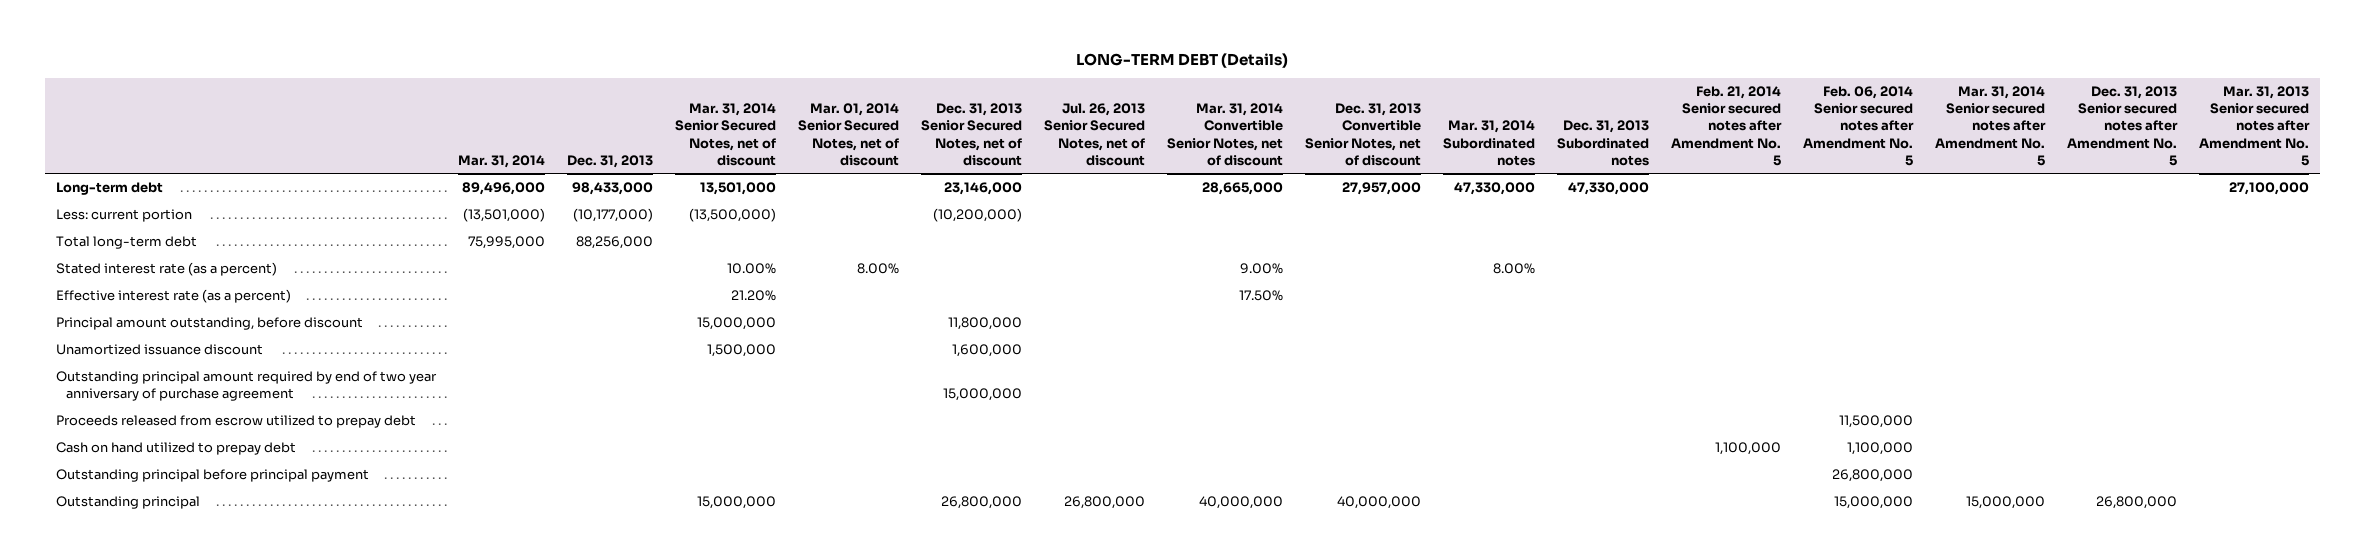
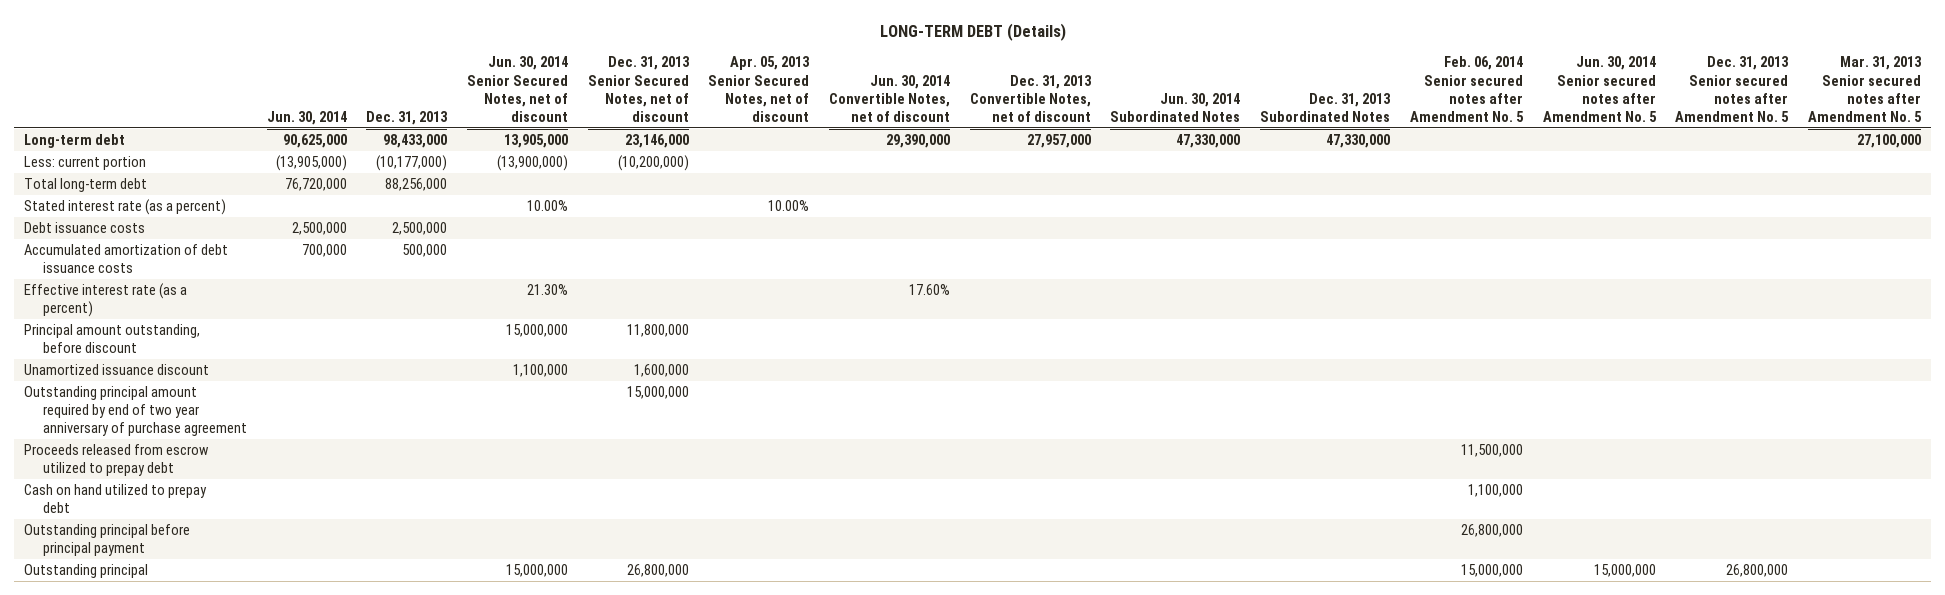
- | Mar. 31, 2014 | Dec. 31, 2013 | Mar. 31, 2014 Senior Secured Notes, net of discount | Mar. 01, 2014 Senior Secured Notes, net of discount | Dec. 31, 2013 Senior Secured Notes, net of discount | Jul. 26, 2013 Senior Secured Notes, net of discount | Mar. 31, 2014 Convertible Senior Notes, net of discount | Dec. 31, 2013 Convertible Senior Notes, net of discount | Mar. 31, 2014 Subordinated notes | Dec. 31, 2013 Subordinated notes | Feb. 21, 2014 Senior secured notes after Amendment No. 5 | Feb. 06, 2014 Senior secured notes after Amendment No. 5 | Mar. 31, 2014 Senior secured notes after Amendment No. 5 | Dec. 31, 2013 Senior secured notes after Amendment No. 5 | Mar. 31, 2013 Senior secured notes after Amendment No. 5
+ | Jun. 30, 2014 | Dec. 31, 2013 | Jun. 30, 2014 Senior Secured Notes, net of discount | Dec. 31, 2013 Senior Secured Notes, net of discount | Apr. 05, 2013 Senior Secured Notes, net of discount | Jun. 30, 2014 Convertible Notes, net of discount | Dec. 31, 2013 Convertible Notes, net of discount | Jun. 30, 2014 Subordinated Notes | Dec. 31, 2013 Subordinated Notes | Feb. 06, 2014 Senior secured notes after Amendment No. 5 | Jun. 30, 2014 Senior secured notes after Amendment No. 5 | Dec. 31, 2013 Senior secured notes after Amendment No. 5 | Mar. 31, 2013 Senior secured notes after Amendment No. 5
+ Debt issuance costs | 2,500,000 | 2,500,000 | | | | | | | | | | |
+ Accumulated amortization of debt issuance costs | 700,000 | 500,000 | | | | | | | | | | |

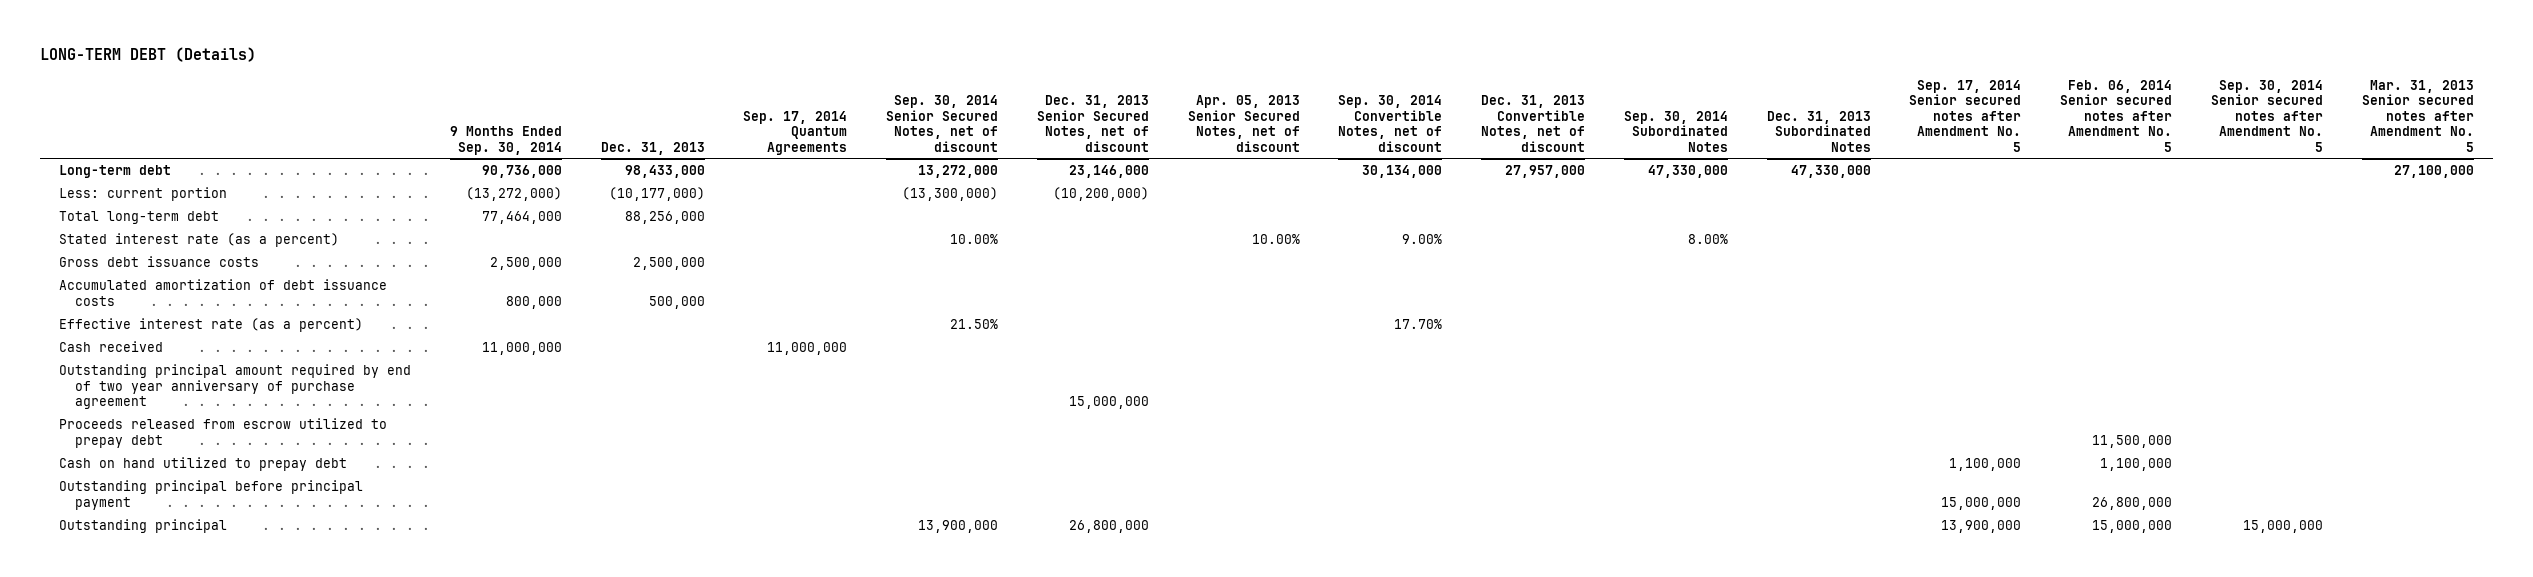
- | Jun. 30, 2014 | Dec. 31, 2013 | Jun. 30, 2014 Senior Secured Notes, net of discount | Dec. 31, 2013 Senior Secured Notes, net of discount | Apr. 05, 2013 Senior Secured Notes, net of discount | Jun. 30, 2014 Convertible Notes, net of discount | Dec. 31, 2013 Convertible Notes, net of discount | Jun. 30, 2014 Subordinated Notes | Dec. 31, 2013 Subordinated Notes | Feb. 06, 2014 Senior secured notes after Amendment No. 5 | Jun. 30, 2014 Senior secured notes after Amendment No. 5 | Dec. 31, 2013 Senior secured notes after Amendment No. 5 | Mar. 31, 2013 Senior secured notes after Amendment No. 5
+ | 9 Months Ended Sep. 30, 2014 | Dec. 31, 2013 | Sep. 17, 2014 Quantum Agreements | Sep. 30, 2014 Senior Secured Notes, net of discount | Dec. 31, 2013 Senior Secured Notes, net of discount | Apr. 05, 2013 Senior Secured Notes, net of discount | Sep. 30, 2014 Convertible Notes, net of discount | Dec. 31, 2013 Convertible Notes, net of discount | Sep. 30, 2014 Subordinated Notes | Dec. 31, 2013 Subordinated Notes | Sep. 17, 2014 Senior secured notes after Amendment No. 5 | Feb. 06, 2014 Senior secured notes after Amendment No. 5 | Sep. 30, 2014 Senior secured notes after Amendment No. 5 | Mar. 31, 2013 Senior secured notes after Amendment No. 5
- Debt issuance costs | 2,500,000 | 2,500,000 | | | | | | | | | | |
+ Gross debt issuance costs | 2,500,000 | 2,500,000 | | | | | | | | | | | |
- Principal amount outstanding, before discount | | | 15,000,000 | 11,800,000 | | | | | | | | |
- Unamortized issuance discount | | | 1,100,000 | 1,600,000 | | | | | | | | |
+ Cash received | 11,000,000 | | 11,000,000 | | | | | | | | | | |

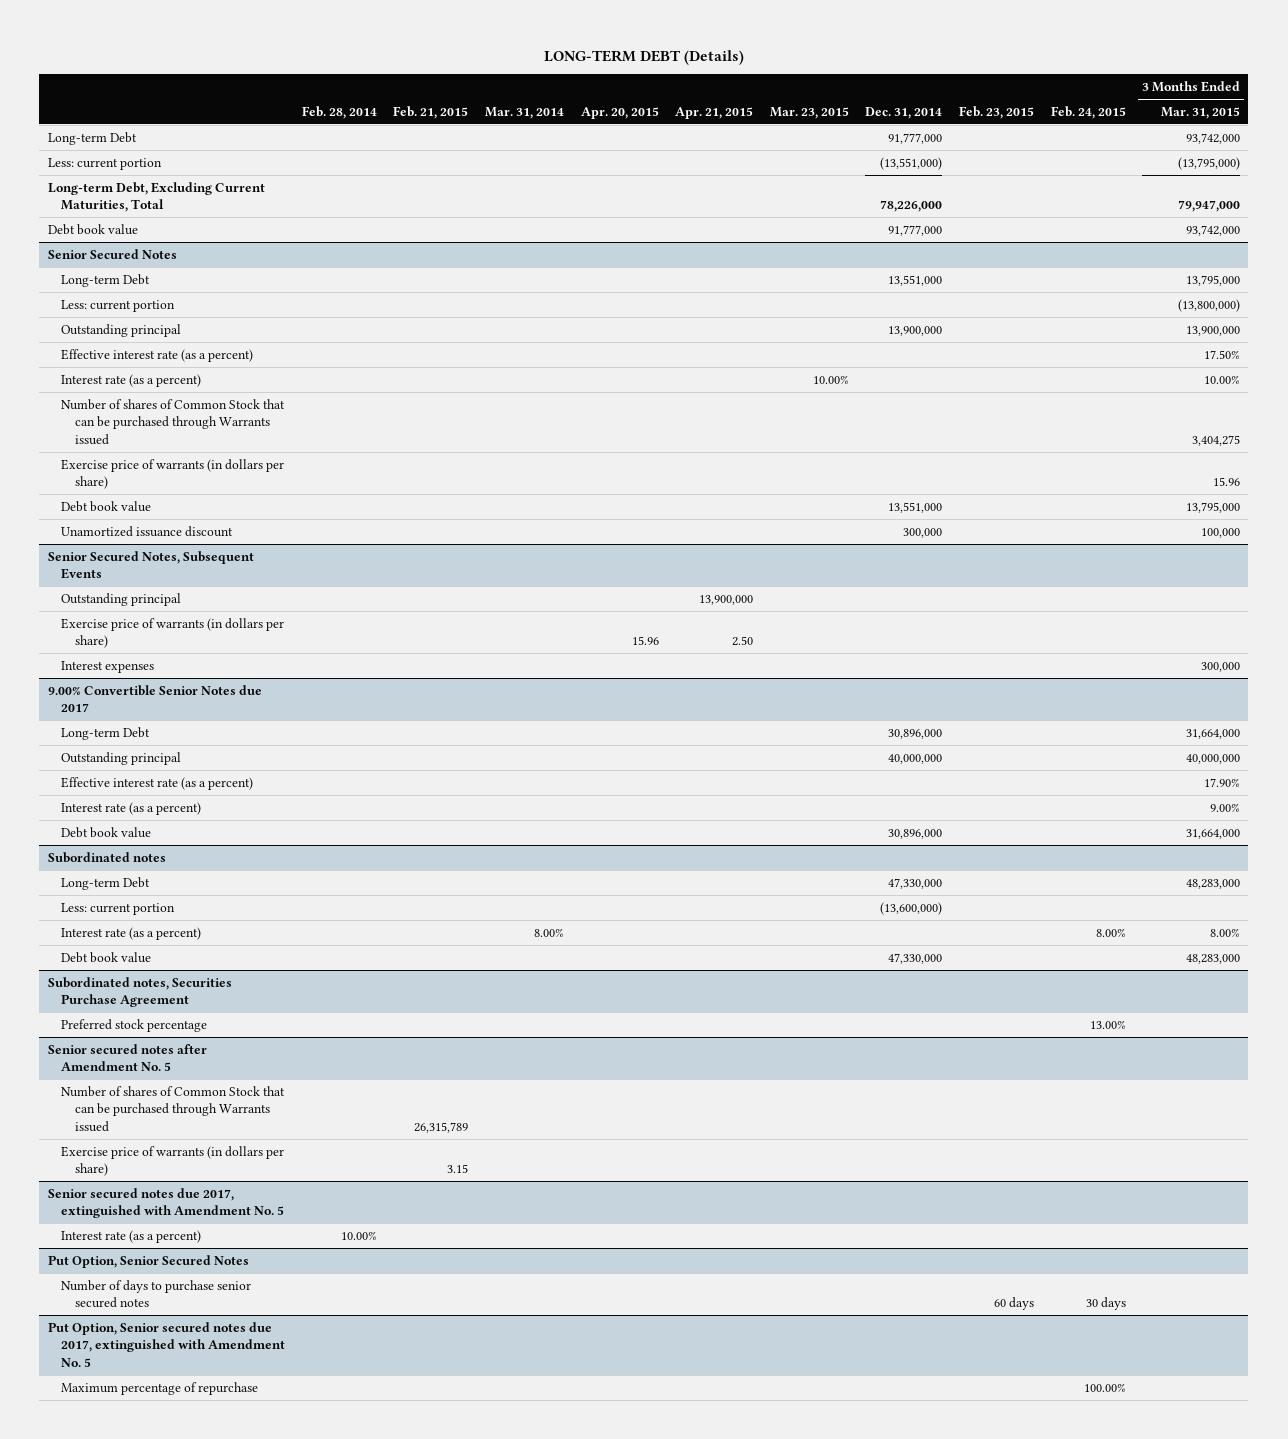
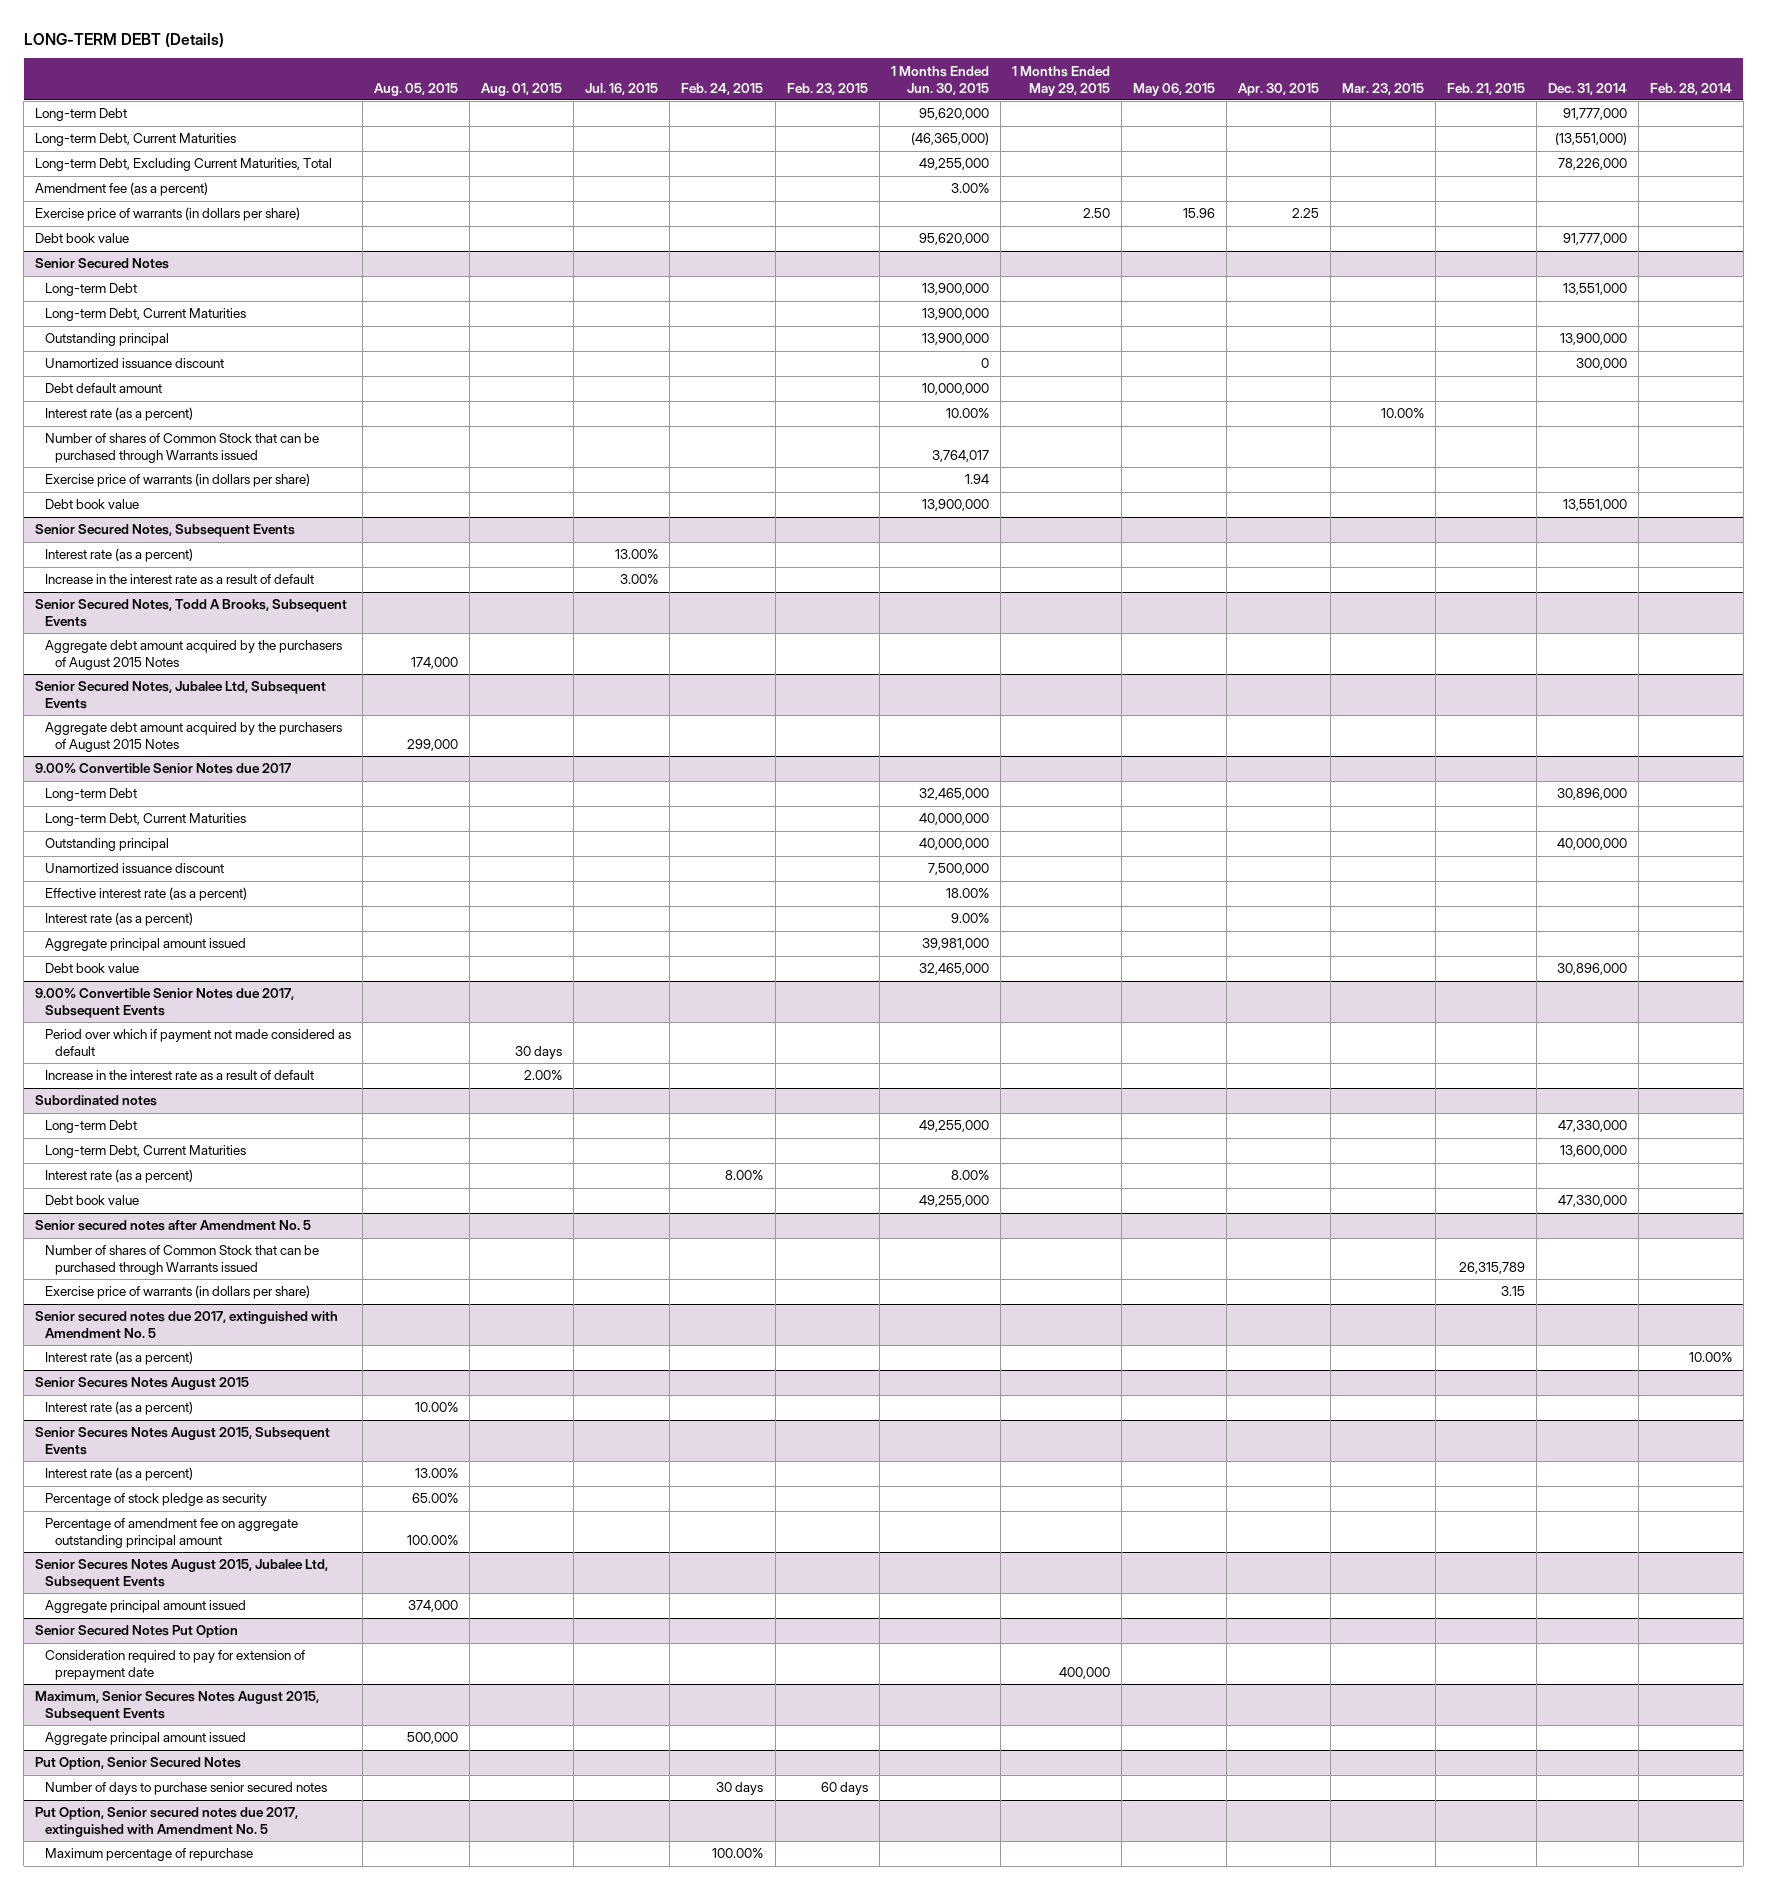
- | Feb. 28, 2014 | Feb. 21, 2015 | Mar. 31, 2014 | Apr. 20, 2015 | Apr. 21, 2015 | Mar. 23, 2015 | Dec. 31, 2014 | Feb. 23, 2015 | Feb. 24, 2015 | 3 Months Ended Mar. 31, 2015
+ | Aug. 05, 2015 | Aug. 01, 2015 | Jul. 16, 2015 | Feb. 24, 2015 | Feb. 23, 2015 | 1 Months Ended Jun. 30, 2015 | 1 Months Ended May 29, 2015 | May 06, 2015 | Apr. 30, 2015 | Mar. 23, 2015 | Feb. 21, 2015 | Dec. 31, 2014 | Feb. 28, 2014
- Less: current portion | | | | | | | (13,551,000) | | | (13,795,000)
+ Long-term Debt, Current Maturities | | | | | | (46,365,000) | | | | | | (13,551,000) |
+ Amendment fee (as a percent) | | | | | | 3.00% | | | | | | |
+ Exercise price of warrants (in dollars per share) | | | | | | | 2.50 | 15.96 | 2.25 | | | |
@ Senior Secured Notes
- Less: current portion | | | | | | | | | | (13,800,000)
+ Long-term Debt, Current Maturities | | | | | | 13,900,000 | | | | | | |
- Effective interest rate (as a percent) | | | | | | | | | | 17.50%
moved up: Unamortized issuance discount | | | | | | 0 | | | | | | 300,000 |
+ Debt default amount | | | | | | 10,000,000 | | | | | | |
@ Senior Secured Notes, Subsequent Events
- Outstanding principal | | | | | 13,900,000 | | | | |
- Exercise price of warrants (in dollars per share) | | | | 15.96 | 2.50 | | | | |
- Interest expenses | | | | | | | | | | 300,000
+ Interest rate (as a percent) | | | 13.00% | | | | | | | | | |
+ Increase in the interest rate as a result of default | | | 3.00% | | | | | | | | | |
+ Senior Secured Notes, Todd A Brooks, Subsequent Events
+ Aggregate debt amount acquired by the purchasers of August 2015 Notes | 174,000 | | | | | | | | | | | |
+ Senior Secured Notes, Jubalee Ltd, Subsequent Events
+ Aggregate debt amount acquired by the purchasers of August 2015 Notes | 299,000 | | | | | | | | | | | |
@ 9.00% Convertible Senior Notes due 2017
+ Long-term Debt, Current Maturities | | | | | | 40,000,000 | | | | | | |
+ Unamortized issuance discount | | | | | | 7,500,000 | | | | | | |
+ Aggregate principal amount issued | | | | | | 39,981,000 | | | | | | |
+ 9.00% Convertible Senior Notes due 2017, Subsequent Events
+ Period over which if payment not made considered as default | | 30 days | | | | | | | | | | |
+ Increase in the interest rate as a result of default | | 2.00% | | | | | | | | | | |
@ Subordinated notes
- Less: current portion | | | | | | | (13,600,000) | | |
+ Long-term Debt, Current Maturities | | | | | | | | | | | | 13,600,000 |
- Subordinated notes, Securities Purchase Agreement
- Preferred stock percentage | | | | | | | | | 13.00% |
+ Senior Secures Notes August 2015
+ Interest rate (as a percent) | 10.00% | | | | | | | | | | | |
+ Senior Secures Notes August 2015, Subsequent Events
+ Interest rate (as a percent) | 13.00% | | | | | | | | | | | |
+ Percentage of stock pledge as security | 65.00% | | | | | | | | | | | |
+ Percentage of amendment fee on aggregate outstanding principal amount | 100.00% | | | | | | | | | | | |
+ Senior Secures Notes August 2015, Jubalee Ltd, Subsequent Events
+ Aggregate principal amount issued | 374,000 | | | | | | | | | | | |
+ Senior Secured Notes Put Option
+ Consideration required to pay for extension of prepayment date | | | | | | | 400,000 | | | | | |
+ Maximum, Senior Secures Notes August 2015, Subsequent Events
+ Aggregate principal amount issued | 500,000 | | | | | | | | | | | |

